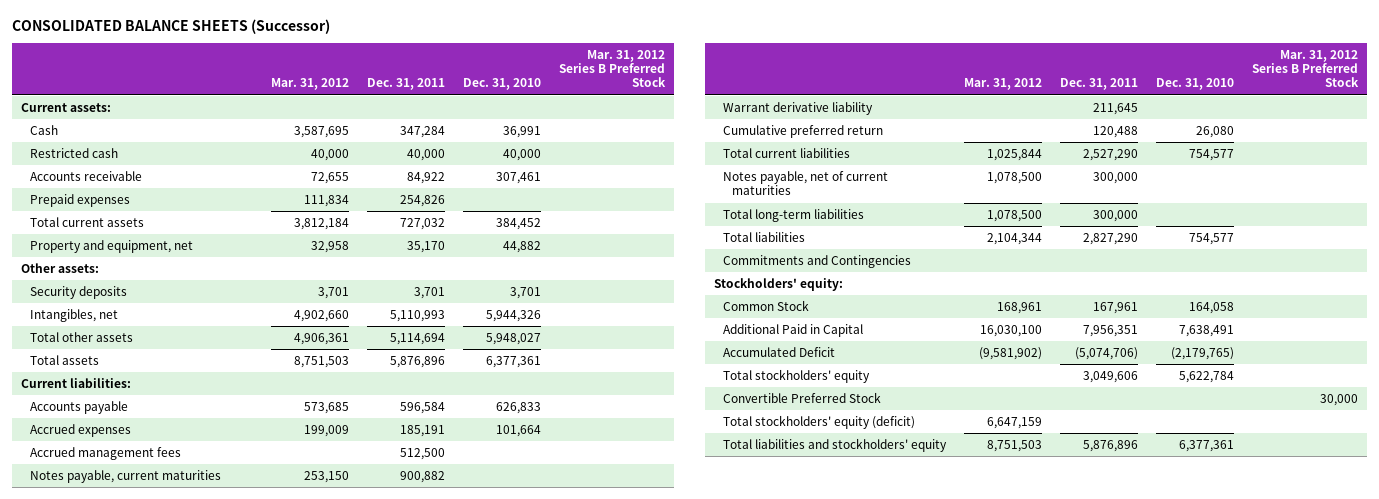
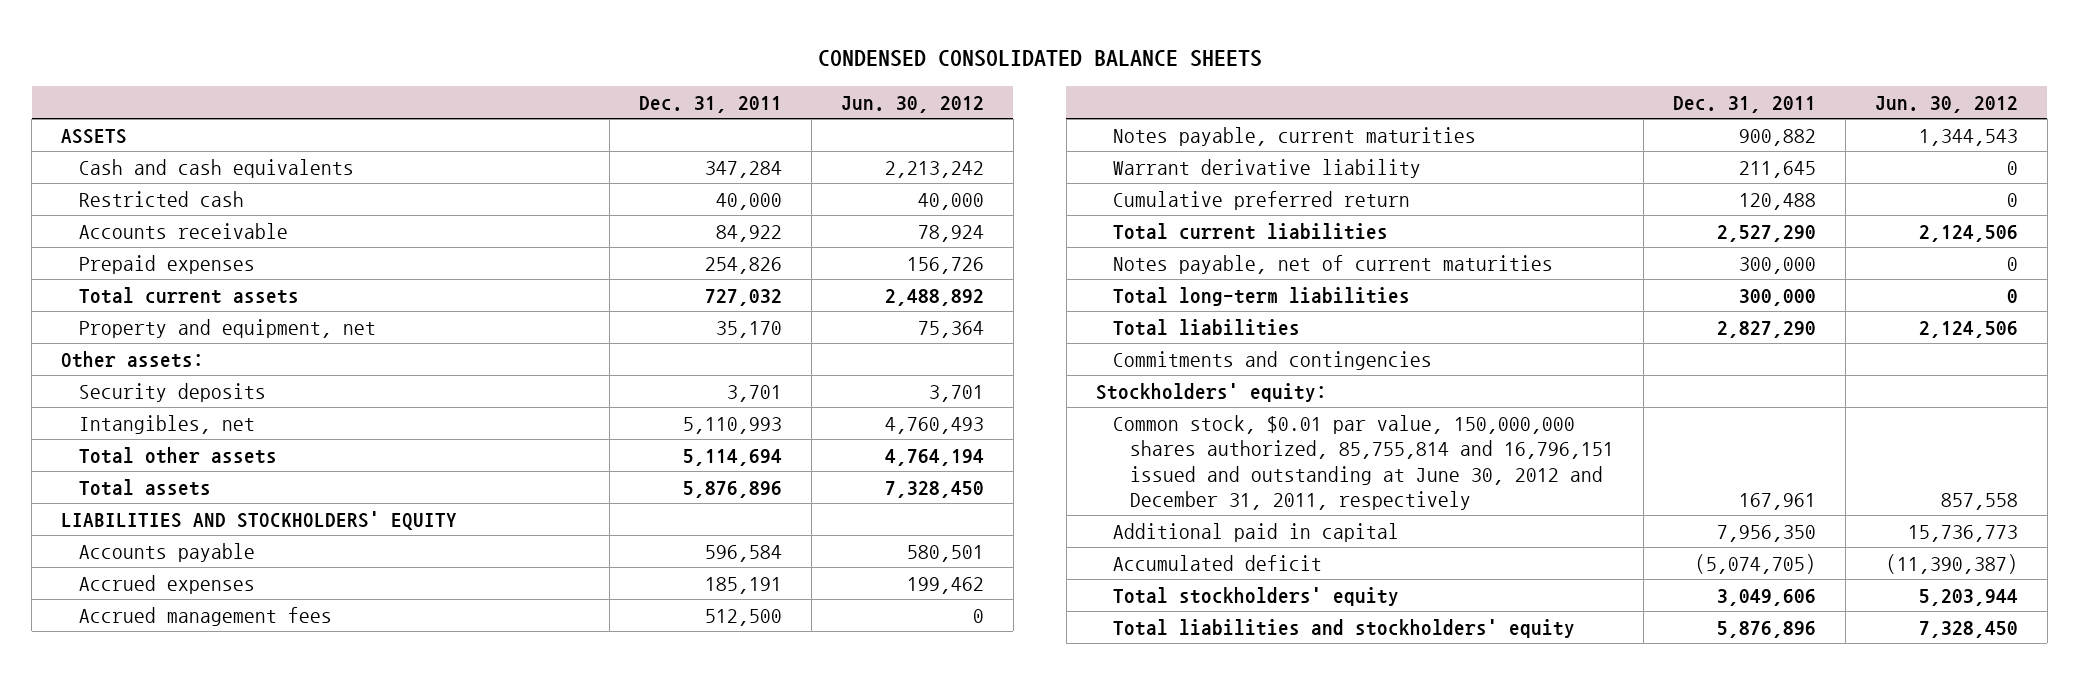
- CONSOLIDATED BALANCE SHEETS (Successor)
+ CONDENSED CONSOLIDATED BALANCE SHEETS
- | Mar. 31, 2012 | Dec. 31, 2011 | Dec. 31, 2010 | Mar. 31, 2012 Series B Preferred Stock
+ | Dec. 31, 2011 | Jun. 30, 2012
- Current assets:
- Cash | 3,587,695 | 347,284 | 36,991 |
+ ASSETS
+ Cash and cash equivalents | 347,284 | 2,213,242
- Current liabilities:
+ LIABILITIES AND STOCKHOLDERS' EQUITY
- Commitments and Contingencies
+ Commitments and contingencies
- Common Stock | 168,961 | 167,961 | 164,058 |
- Additional Paid in Capital | 16,030,100 | 7,956,351 | 7,638,491 |
- Accumulated Deficit | (9,581,902) | (5,074,706) | (2,179,765) |
+ Common stock, $0.01 par value, 150,000,000 shares authorized, 85,755,814 and 16,796,151 issued and outstanding at June 30, 2012 and December 31, 2011, respectively | 167,961 | 857,558
+ Additional paid in capital | 7,956,350 | 15,736,773
+ Accumulated deficit | (5,074,705) | (11,390,387)
- Convertible Preferred Stock | | | | 30,000
- Total stockholders' equity (deficit) | 6,647,159 | | |

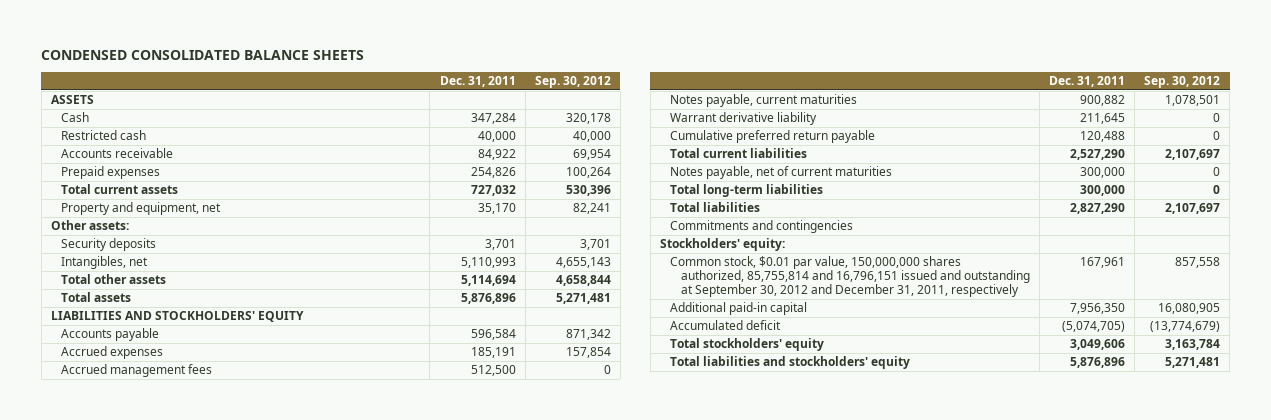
- | Dec. 31, 2011 | Jun. 30, 2012
+ | Dec. 31, 2011 | Sep. 30, 2012
- Cash and cash equivalents | 347,284 | 2,213,242
+ Cash | 347,284 | 320,178
- Cumulative preferred return | 120,488 | 0
+ Cumulative preferred return payable | 120,488 | 0
- Common stock, $0.01 par value, 150,000,000 shares authorized, 85,755,814 and 16,796,151 issued and outstanding at June 30, 2012 and December 31, 2011, respectively | 167,961 | 857,558
- Additional paid in capital | 7,956,350 | 15,736,773
+ Common stock, $0.01 par value, 150,000,000 shares authorized, 85,755,814 and 16,796,151 issued and outstanding at September 30, 2012 and December 31, 2011, respectively | 167,961 | 857,558
+ Additional paid-in capital | 7,956,350 | 16,080,905

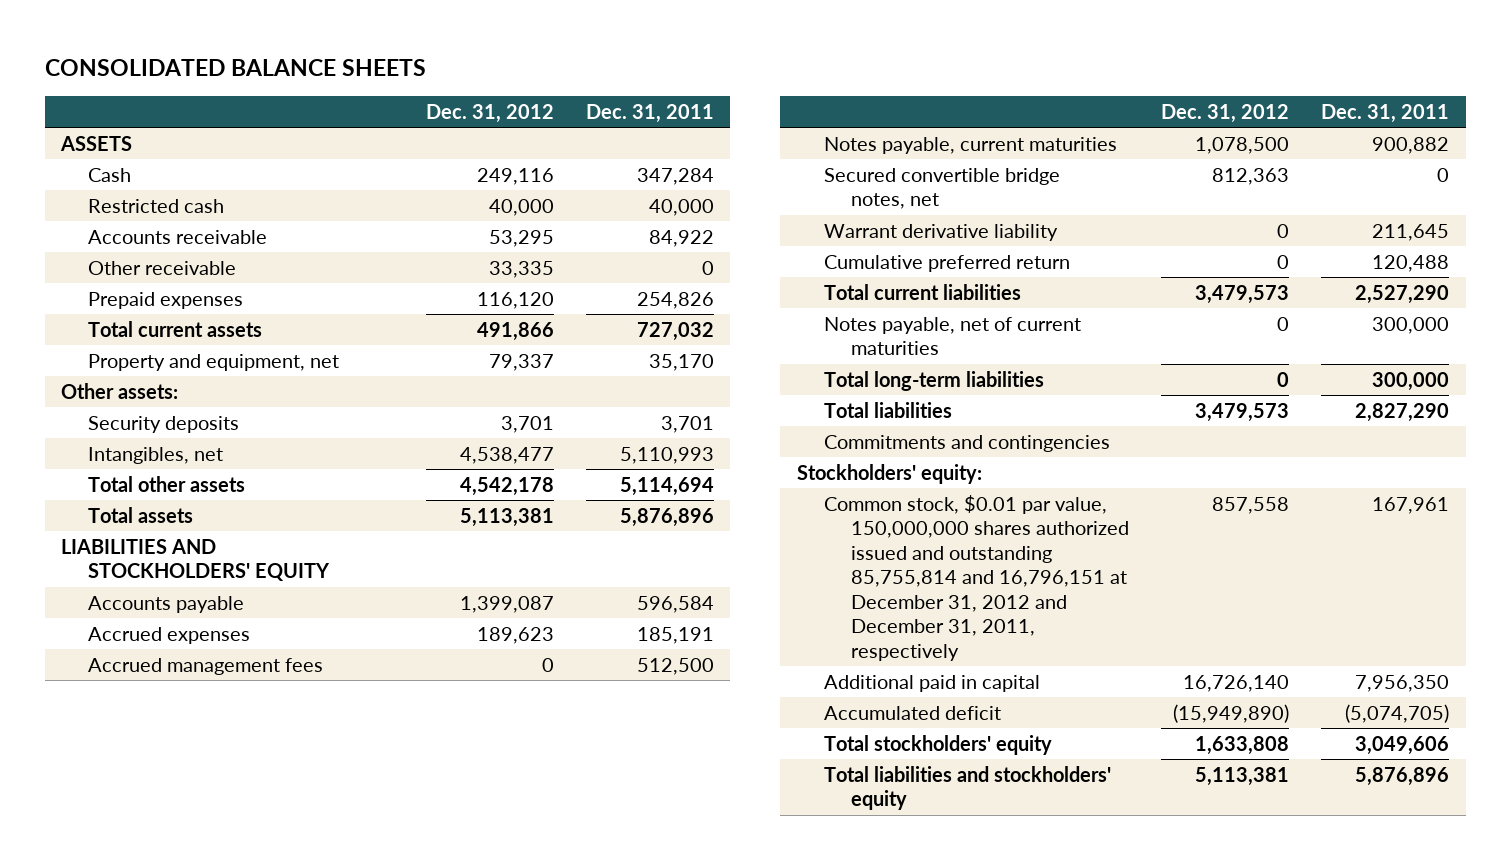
- CONDENSED CONSOLIDATED BALANCE SHEETS
+ CONSOLIDATED BALANCE SHEETS
- | Dec. 31, 2011 | Sep. 30, 2012
+ | Dec. 31, 2012 | Dec. 31, 2011
+ Other receivable | 33,335 | 0
+ Secured convertible bridge notes, net | 812,363 | 0
- Cumulative preferred return payable | 120,488 | 0
+ Cumulative preferred return | 0 | 120,488
- Common stock, $0.01 par value, 150,000,000 shares authorized, 85,755,814 and 16,796,151 issued and outstanding at September 30, 2012 and December 31, 2011, respectively | 167,961 | 857,558
- Additional paid-in capital | 7,956,350 | 16,080,905
+ Common stock, $0.01 par value, 150,000,000 shares authorized issued and outstanding 85,755,814 and 16,796,151 at December 31, 2012 and December 31, 2011, respectively | 857,558 | 167,961
+ Additional paid in capital | 16,726,140 | 7,956,350

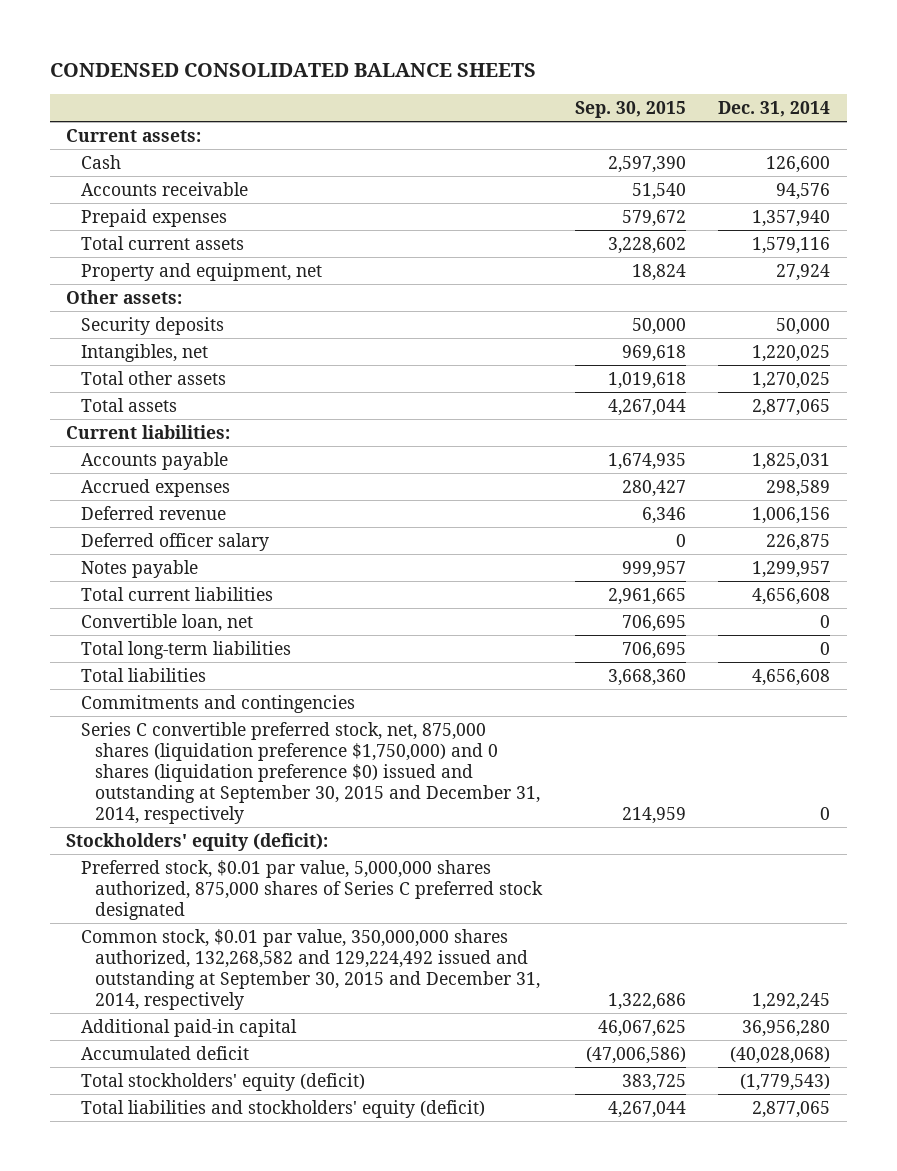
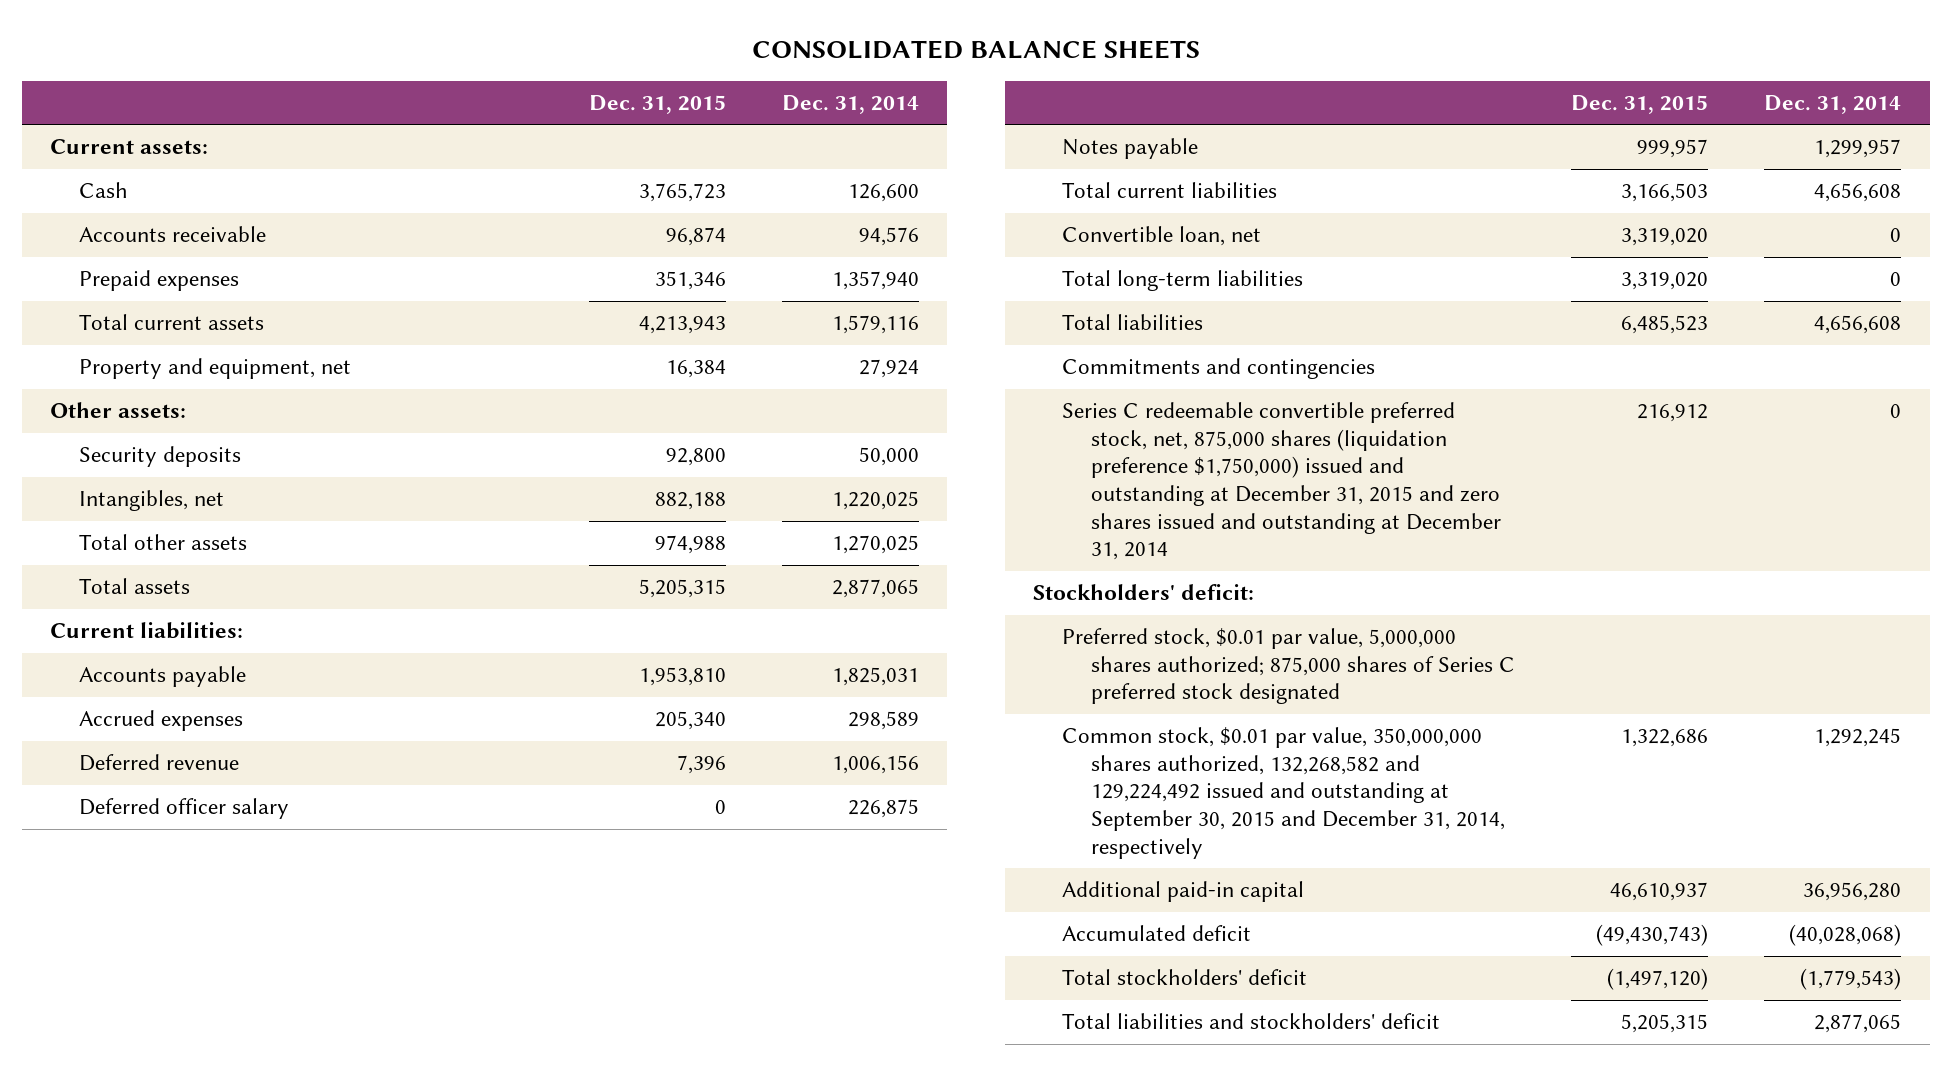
- CONDENSED CONSOLIDATED BALANCE SHEETS
+ CONSOLIDATED BALANCE SHEETS
- | Sep. 30, 2015 | Dec. 31, 2014
+ | Dec. 31, 2015 | Dec. 31, 2014
- Series C convertible preferred stock, net, 875,000 shares (liquidation preference $1,750,000) and 0 shares (liquidation preference $0) issued and outstanding at September 30, 2015 and December 31, 2014, respectively | 214,959 | 0
- Stockholders' equity (deficit):
- Preferred stock, $0.01 par value, 5,000,000 shares authorized, 875,000 shares of Series C preferred stock designated
+ Series C redeemable convertible preferred stock, net, 875,000 shares (liquidation preference $1,750,000) issued and outstanding at December 31, 2015 and zero shares issued and outstanding at December 31, 2014 | 216,912 | 0
+ Stockholders' deficit:
+ Preferred stock, $0.01 par value, 5,000,000 shares authorized; 875,000 shares of Series C preferred stock designated
- Total stockholders' equity (deficit) | 383,725 | (1,779,543)
- Total liabilities and stockholders' equity (deficit) | 4,267,044 | 2,877,065
+ Total stockholders' deficit | (1,497,120) | (1,779,543)
+ Total liabilities and stockholders' deficit | 5,205,315 | 2,877,065

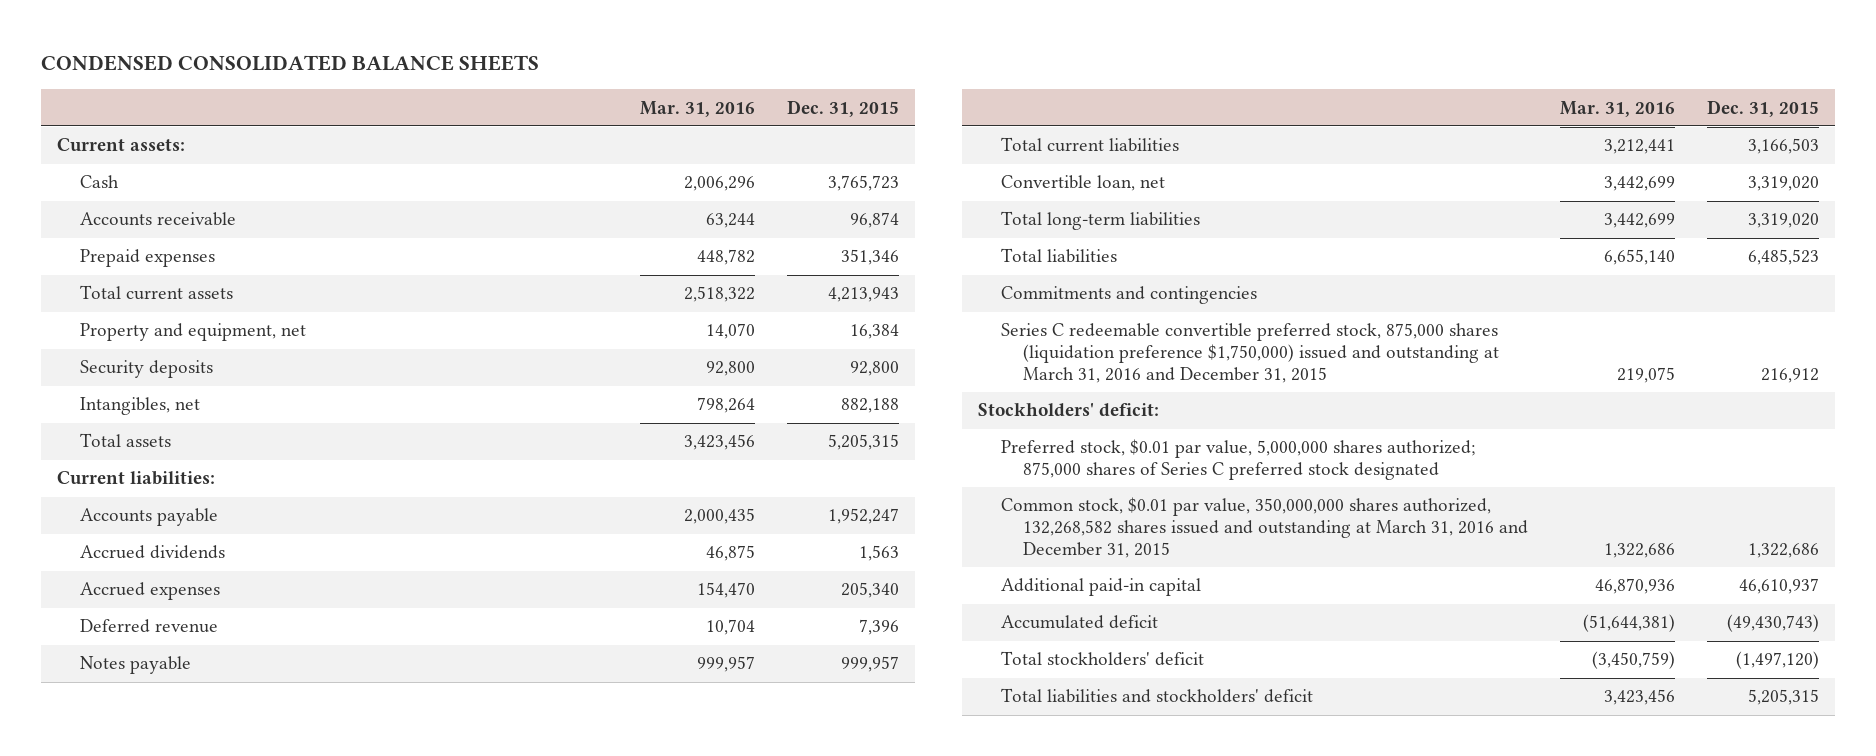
- CONSOLIDATED BALANCE SHEETS
+ CONDENSED CONSOLIDATED BALANCE SHEETS
- | Dec. 31, 2015 | Dec. 31, 2014
+ | Mar. 31, 2016 | Dec. 31, 2015
- Other assets:
- Total other assets | 974,988 | 1,270,025
- Accounts payable | 1,953,810 | 1,825,031
+ Accounts payable | 2,000,435 | 1,952,247
+ Accrued dividends | 46,875 | 1,563
- Deferred officer salary | 0 | 226,875
- Series C redeemable convertible preferred stock, net, 875,000 shares (liquidation preference $1,750,000) issued and outstanding at December 31, 2015 and zero shares issued and outstanding at December 31, 2014 | 216,912 | 0
+ Series C redeemable convertible preferred stock, 875,000 shares (liquidation preference $1,750,000) issued and outstanding at March 31, 2016 and December 31, 2015 | 219,075 | 216,912
- Common stock, $0.01 par value, 350,000,000 shares authorized, 132,268,582 and 129,224,492 issued and outstanding at September 30, 2015 and December 31, 2014, respectively | 1,322,686 | 1,292,245
+ Common stock, $0.01 par value, 350,000,000 shares authorized, 132,268,582 shares issued and outstanding at March 31, 2016 and December 31, 2015 | 1,322,686 | 1,322,686

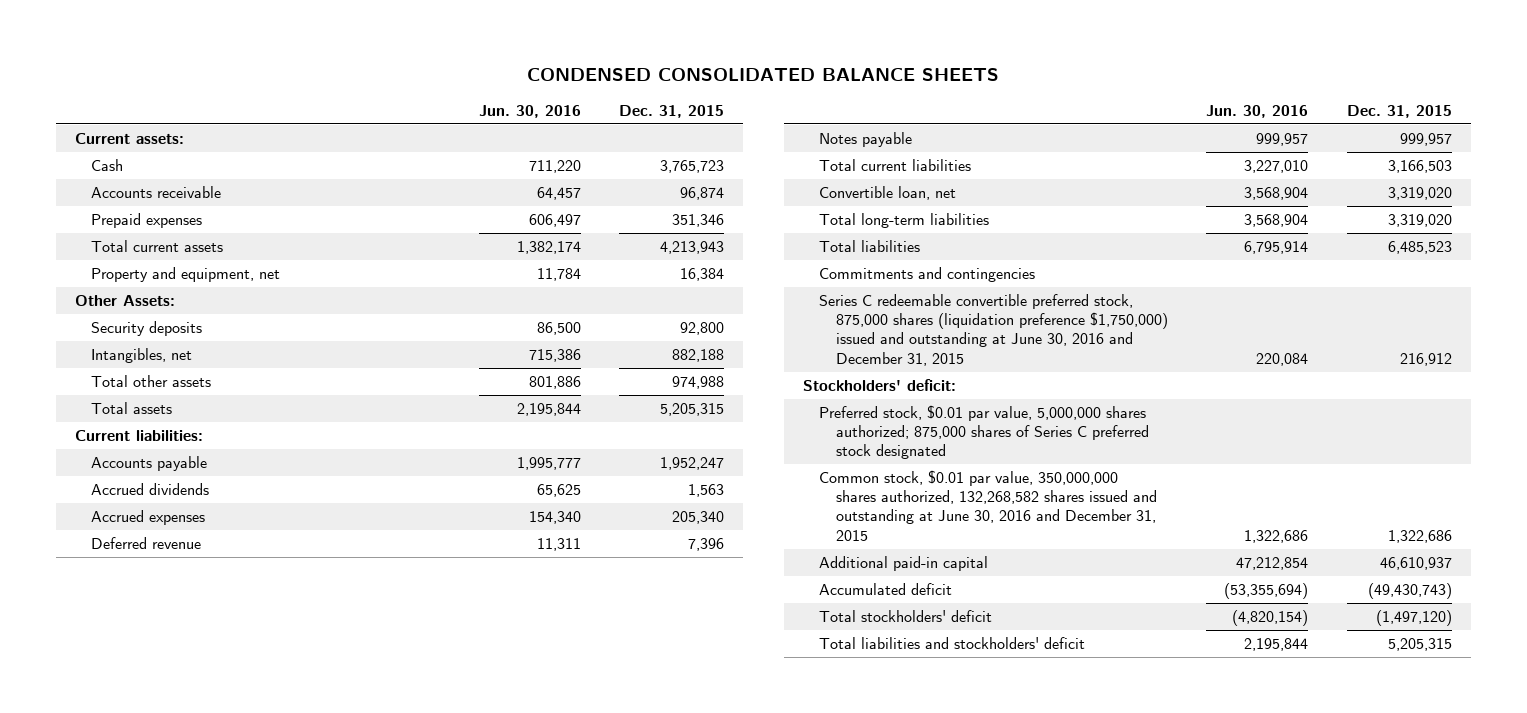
- | Mar. 31, 2016 | Dec. 31, 2015
+ | Jun. 30, 2016 | Dec. 31, 2015
+ Other Assets:
+ Total other assets | 801,886 | 974,988
- Series C redeemable convertible preferred stock, 875,000 shares (liquidation preference $1,750,000) issued and outstanding at March 31, 2016 and December 31, 2015 | 219,075 | 216,912
+ Series C redeemable convertible preferred stock, 875,000 shares (liquidation preference $1,750,000) issued and outstanding at June 30, 2016 and December 31, 2015 | 220,084 | 216,912
- Common stock, $0.01 par value, 350,000,000 shares authorized, 132,268,582 shares issued and outstanding at March 31, 2016 and December 31, 2015 | 1,322,686 | 1,322,686
+ Common stock, $0.01 par value, 350,000,000 shares authorized, 132,268,582 shares issued and outstanding at June 30, 2016 and December 31, 2015 | 1,322,686 | 1,322,686

